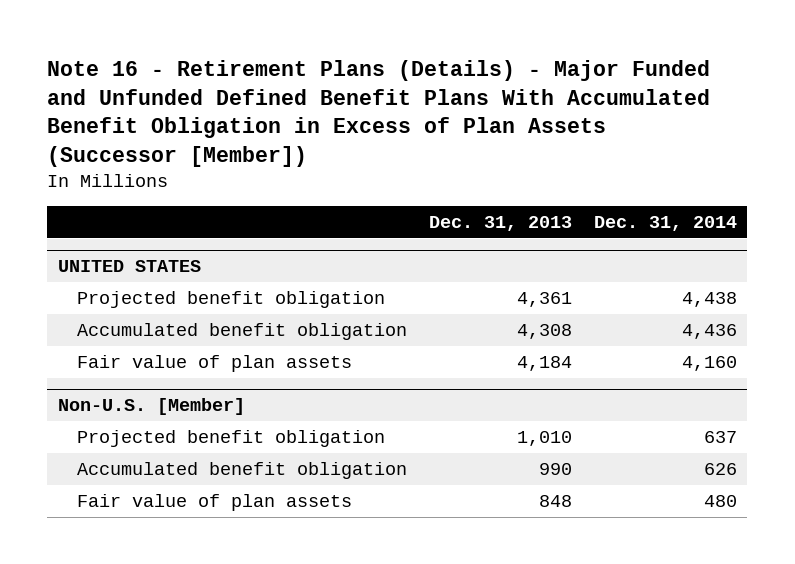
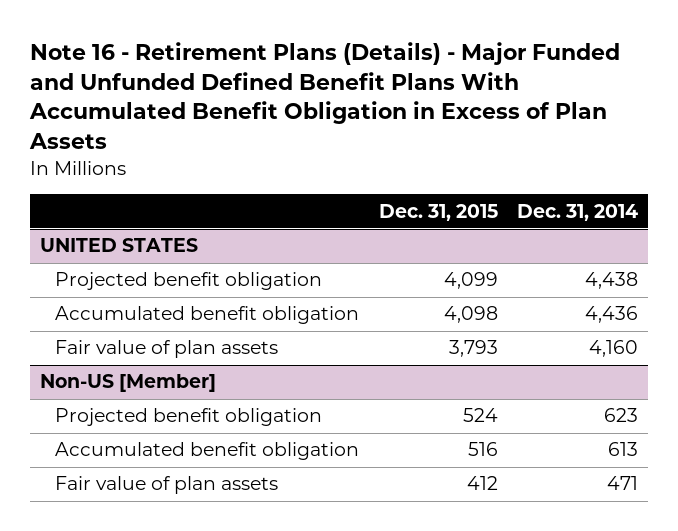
- Note 16 - Retirement Plans (Details) - Major Funded and Unfunded Defined Benefit Plans With Accumulated Benefit Obligation in Excess of Plan Assets (Successor [Member])
+ Note 16 - Retirement Plans (Details) - Major Funded and Unfunded Defined Benefit Plans With Accumulated Benefit Obligation in Excess of Plan Assets
- | Dec. 31, 2013 | Dec. 31, 2014
+ | Dec. 31, 2015 | Dec. 31, 2014
- Non-U.S. [Member]
- Projected benefit obligation | 1,010 | 637
- Accumulated benefit obligation | 990 | 626
- Fair value of plan assets | 848 | 480
+ Non-US [Member]
+ Projected benefit obligation | 524 | 623
+ Accumulated benefit obligation | 516 | 613
+ Fair value of plan assets | 412 | 471

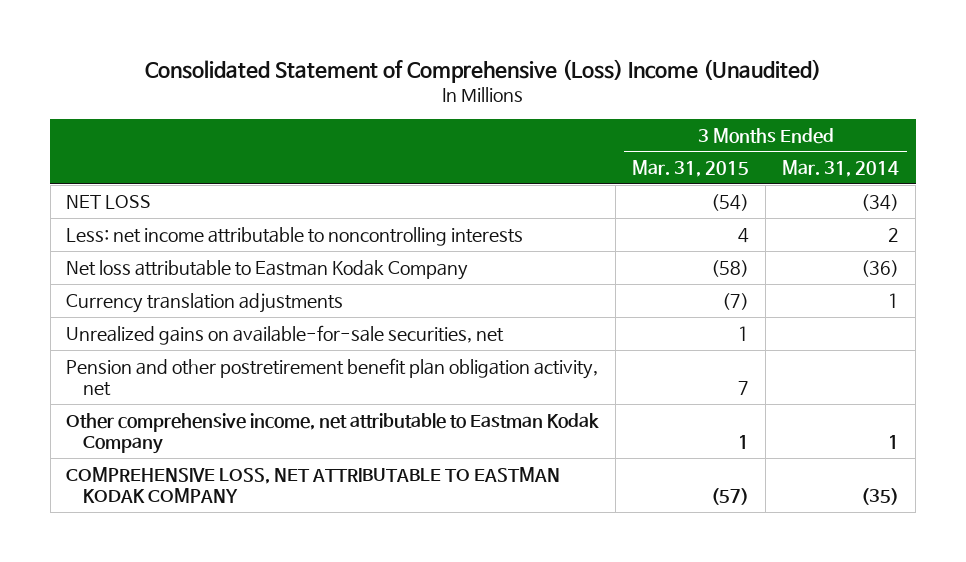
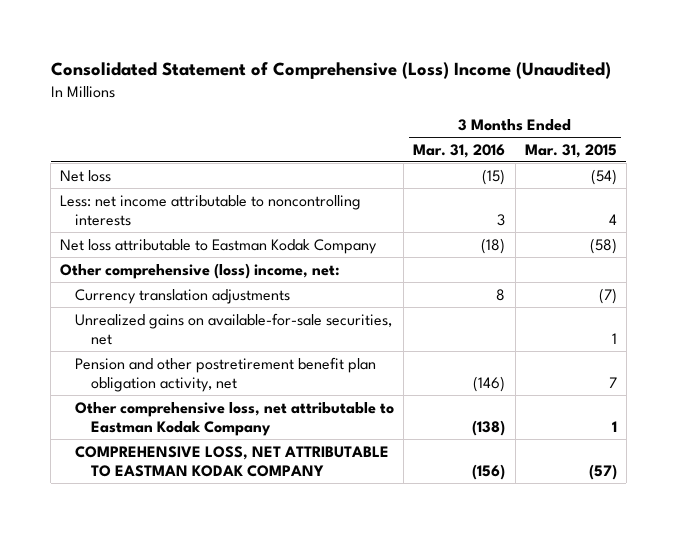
- | 3 Months Ended Mar. 31, 2015 | 3 Months Ended Mar. 31, 2014
+ | 3 Months Ended Mar. 31, 2016 | 3 Months Ended Mar. 31, 2015
- NET LOSS | (54) | (34)
+ Net loss | (15) | (54)
+ Other comprehensive (loss) income, net:
- Other comprehensive income, net attributable to Eastman Kodak Company | 1 | 1
+ Other comprehensive loss, net attributable to Eastman Kodak Company | (138) | 1

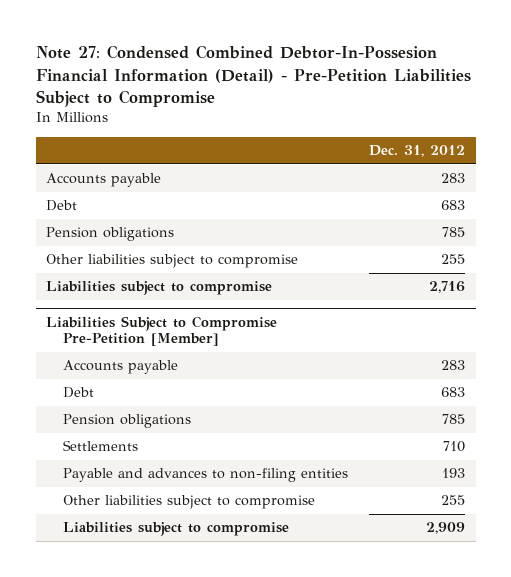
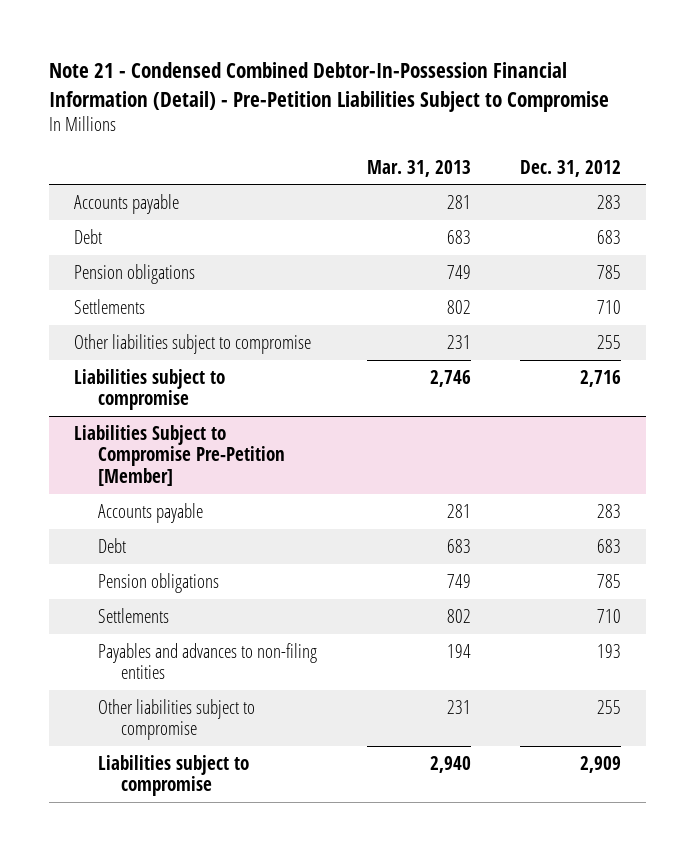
- Note 27: Condensed Combined Debtor-In-Possesion Financial Information (Detail) - Pre-Petition Liabilities Subject to Compromise
+ Note 21 - Condensed Combined Debtor-In-Possession Financial Information (Detail) - Pre-Petition Liabilities Subject to Compromise
- | Dec. 31, 2012
+ | Mar. 31, 2013 | Dec. 31, 2012
+ Settlements | 802 | 710
@ Liabilities Subject to Compromise Pre-Petition [Member]
- Payable and advances to non-filing entities | 193
+ Payables and advances to non-filing entities | 194 | 193

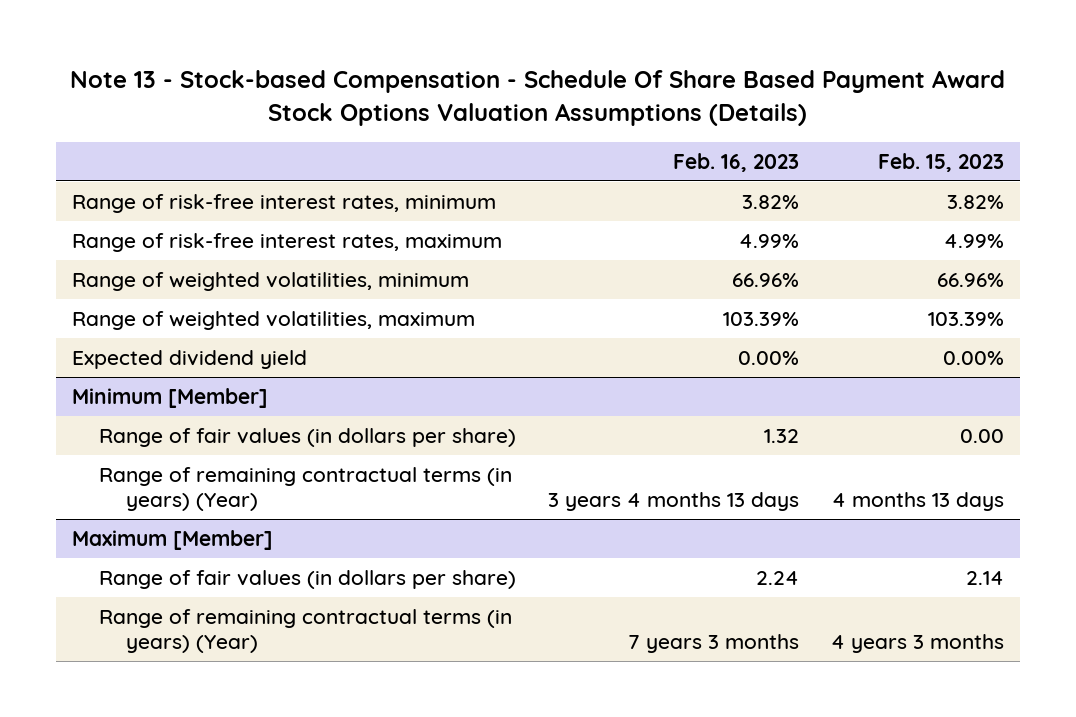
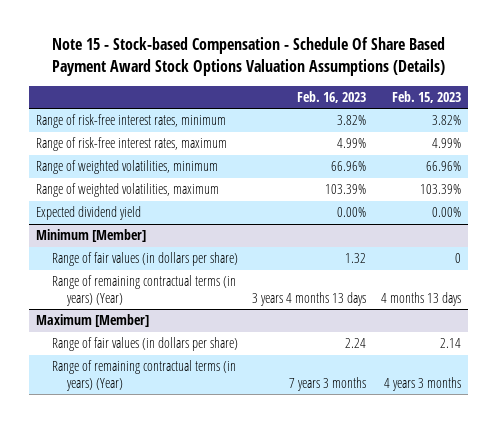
- Note 13 - Stock-based Compensation - Schedule Of Share Based Payment Award Stock Options Valuation Assumptions (Details)
+ Note 15 - Stock-based Compensation - Schedule Of Share Based Payment Award Stock Options Valuation Assumptions (Details)
@ Minimum [Member]
- Range of fair values (in dollars per share) | 1.32 | 0.00
+ Range of fair values (in dollars per share) | 1.32 | 0

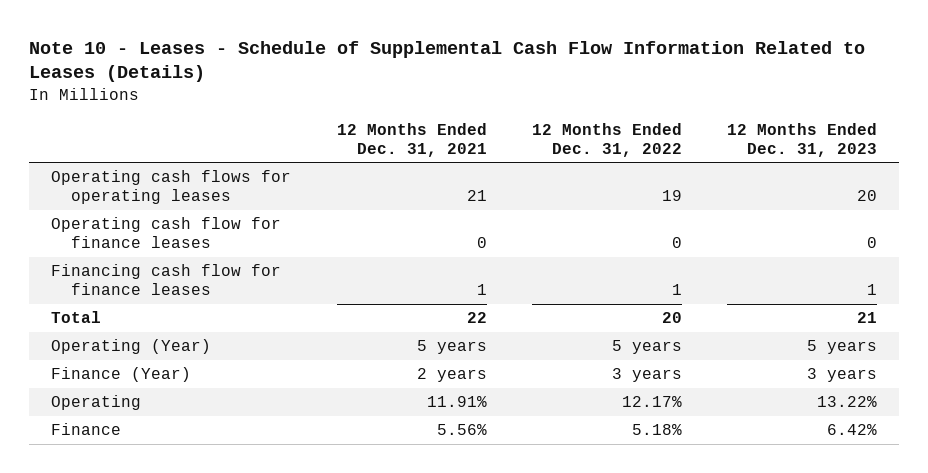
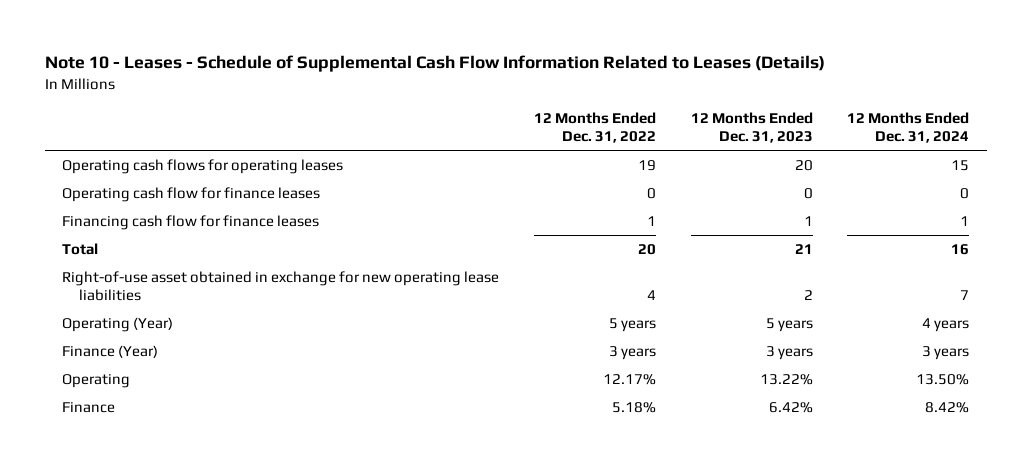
- | 12 Months Ended Dec. 31, 2021 | 12 Months Ended Dec. 31, 2022 | 12 Months Ended Dec. 31, 2023
+ | 12 Months Ended Dec. 31, 2022 | 12 Months Ended Dec. 31, 2023 | 12 Months Ended Dec. 31, 2024
+ Right-of-use asset obtained in exchange for new operating lease liabilities | 4 | 2 | 7

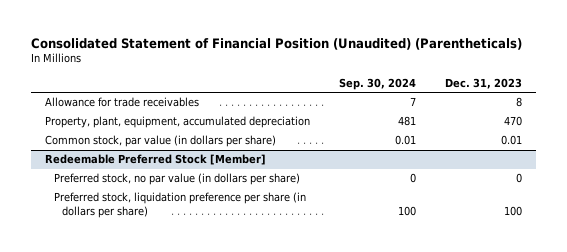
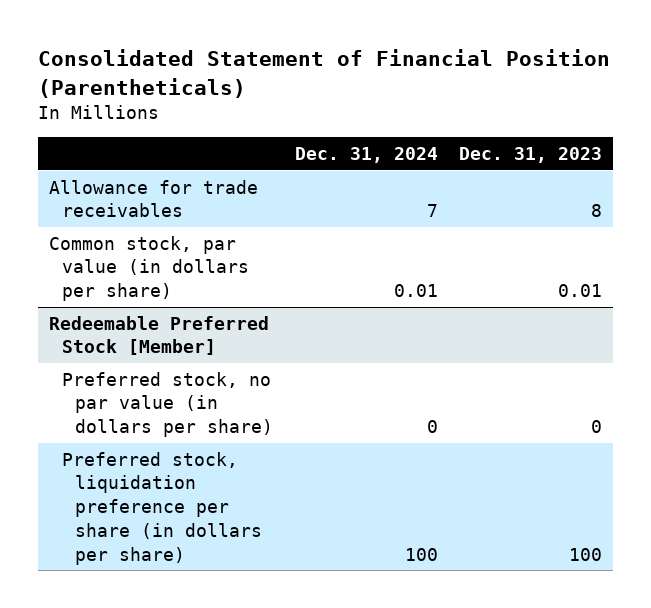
- Consolidated Statement of Financial Position (Unaudited) (Parentheticals)
+ Consolidated Statement of Financial Position (Parentheticals)
- | Sep. 30, 2024 | Dec. 31, 2023
+ | Dec. 31, 2024 | Dec. 31, 2023
- Property, plant, equipment, accumulated depreciation | 481 | 470

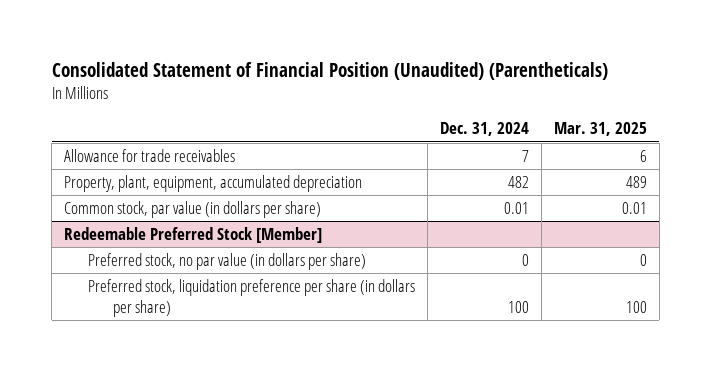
- Consolidated Statement of Financial Position (Parentheticals)
+ Consolidated Statement of Financial Position (Unaudited) (Parentheticals)
- | Dec. 31, 2024 | Dec. 31, 2023
+ | Dec. 31, 2024 | Mar. 31, 2025
+ Property, plant, equipment, accumulated depreciation | 482 | 489

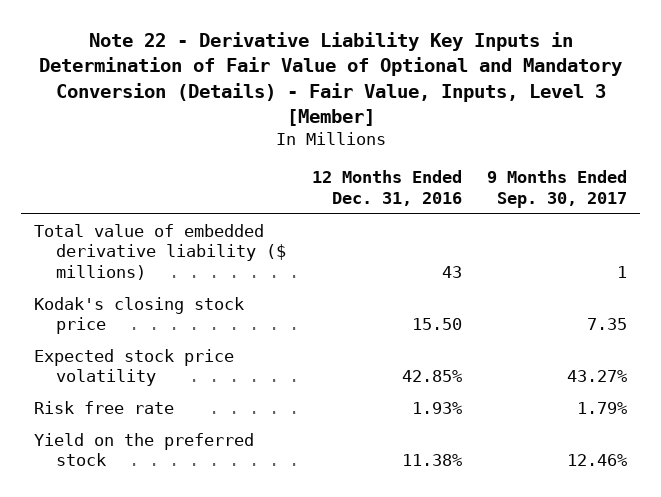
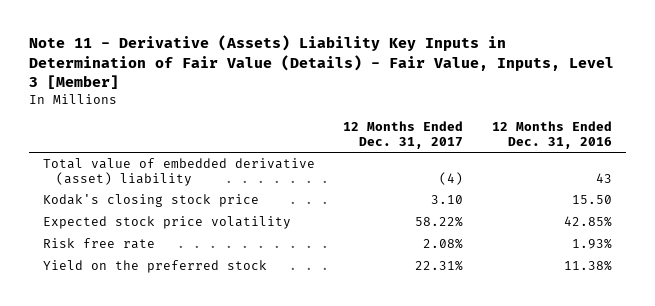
- Note 22 - Derivative Liability Key Inputs in Determination of Fair Value of Optional and Mandatory Conversion (Details) - Fair Value, Inputs, Level 3 [Member]
+ Note 11 - Derivative (Assets) Liability Key Inputs in Determination of Fair Value (Details) - Fair Value, Inputs, Level 3 [Member]
- | 12 Months Ended Dec. 31, 2016 | 9 Months Ended Sep. 30, 2017
+ | 12 Months Ended Dec. 31, 2017 | 12 Months Ended Dec. 31, 2016
- Total value of embedded derivative liability ($ millions) | 43 | 1
+ Total value of embedded derivative (asset) liability | (4) | 43

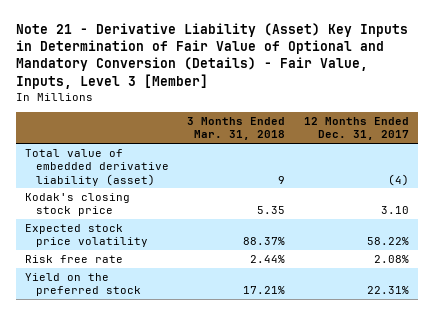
- Note 11 - Derivative (Assets) Liability Key Inputs in Determination of Fair Value (Details) - Fair Value, Inputs, Level 3 [Member]
+ Note 21 - Derivative Liability (Asset) Key Inputs in Determination of Fair Value of Optional and Mandatory Conversion (Details) - Fair Value, Inputs, Level 3 [Member]
- | 12 Months Ended Dec. 31, 2017 | 12 Months Ended Dec. 31, 2016
+ | 3 Months Ended Mar. 31, 2018 | 12 Months Ended Dec. 31, 2017
- Total value of embedded derivative (asset) liability | (4) | 43
+ Total value of embedded derivative liability (asset) | 9 | (4)

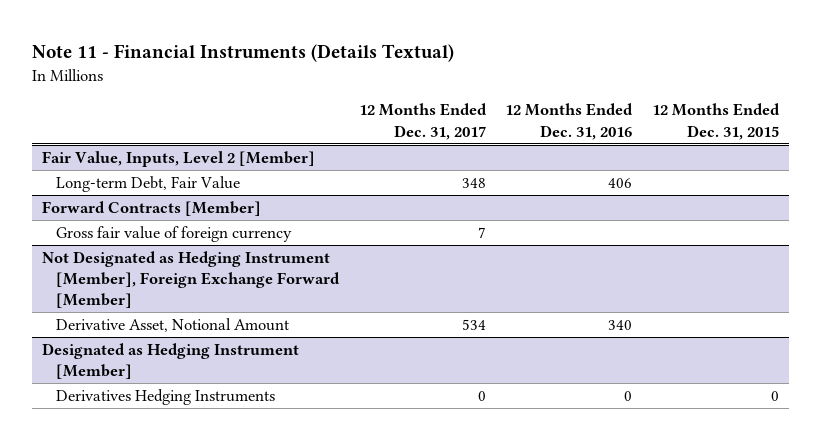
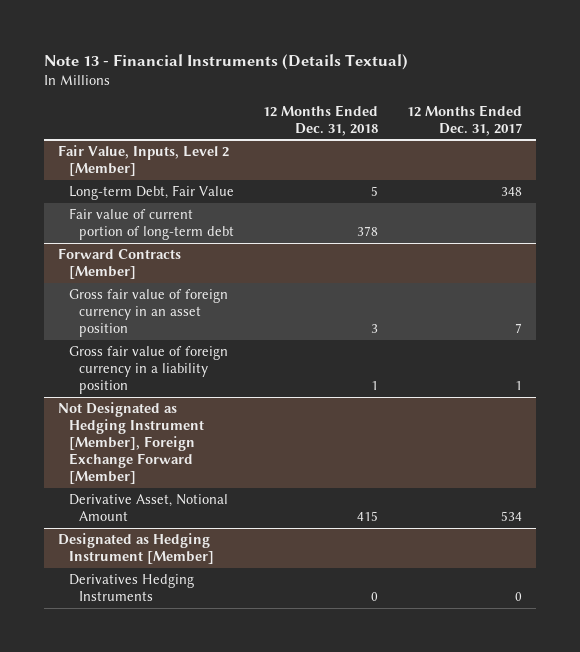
- Note 11 - Financial Instruments (Details Textual)
+ Note 13 - Financial Instruments (Details Textual)
- | 12 Months Ended Dec. 31, 2017 | 12 Months Ended Dec. 31, 2016 | 12 Months Ended Dec. 31, 2015
+ | 12 Months Ended Dec. 31, 2018 | 12 Months Ended Dec. 31, 2017
@ Fair Value, Inputs, Level 2 [Member]
+ Fair value of current portion of long-term debt | 378 |
@ Forward Contracts [Member]
- Gross fair value of foreign currency | 7 | |
+ Gross fair value of foreign currency in an asset position | 3 | 7
+ Gross fair value of foreign currency in a liability position | 1 | 1

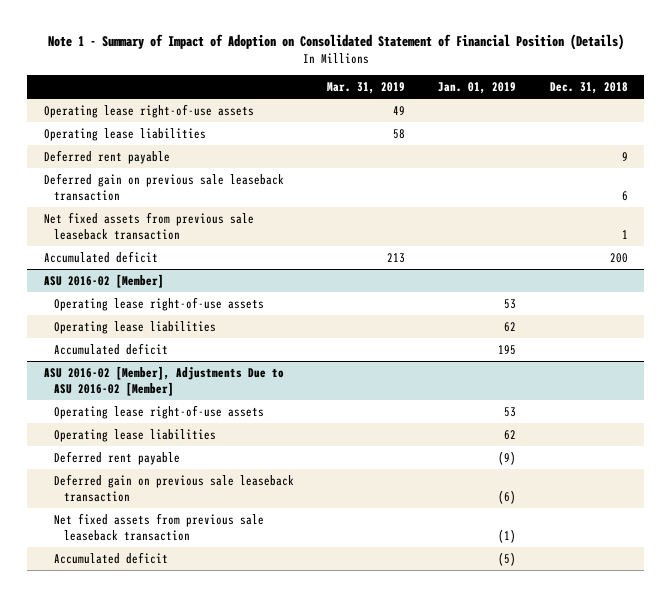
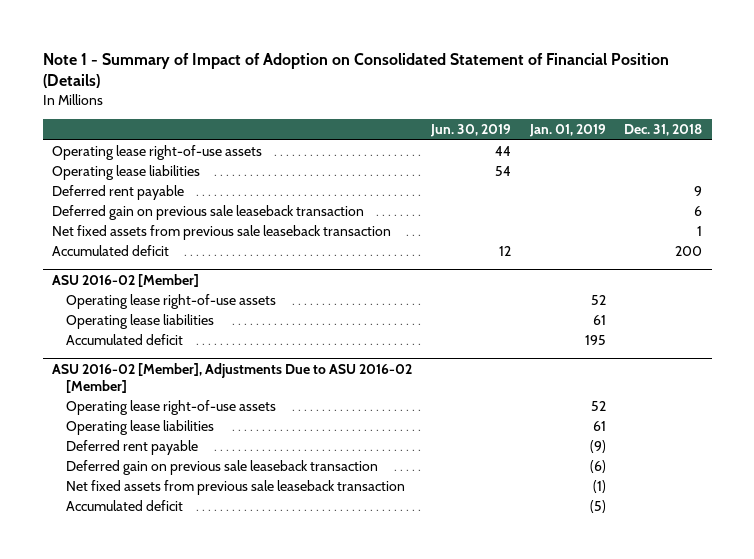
- | Mar. 31, 2019 | Jan. 01, 2019 | Dec. 31, 2018
+ | Jun. 30, 2019 | Jan. 01, 2019 | Dec. 31, 2018
@ ASU 2016-02 [Member]
- Operating lease right-of-use assets | | 53 |
- Operating lease liabilities | | 62 |
+ Operating lease right-of-use assets | | 52 |
+ Operating lease liabilities | | 61 |
@ ASU 2016-02 [Member], Adjustments Due to ASU 2016-02 [Member]
- Operating lease right-of-use assets | | 53 |
- Operating lease liabilities | | 62 |
+ Operating lease right-of-use assets | | 52 |
+ Operating lease liabilities | | 61 |

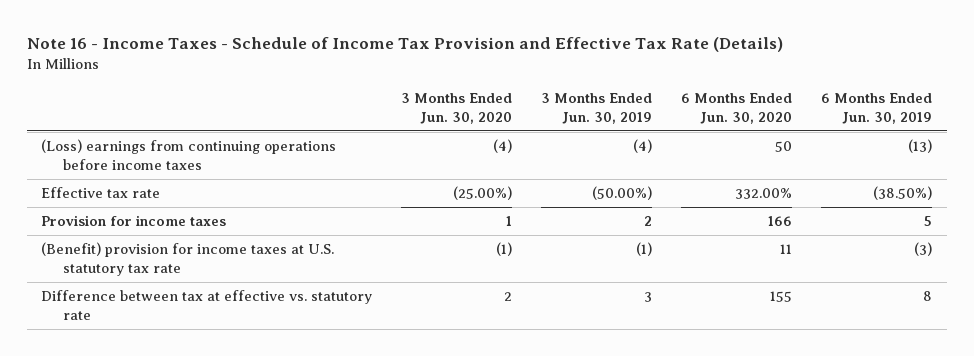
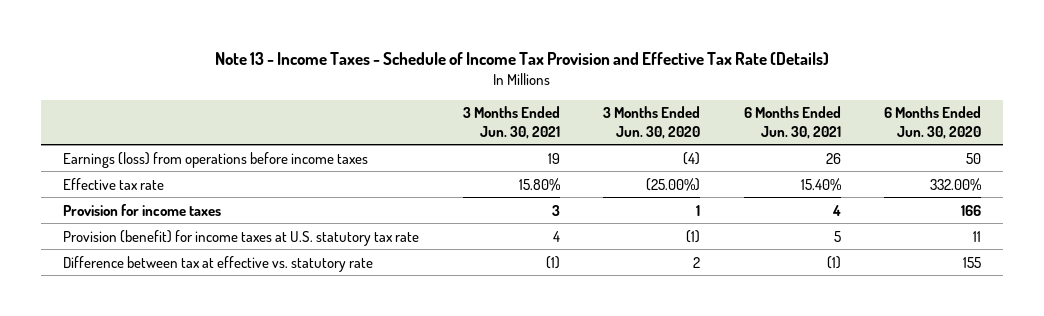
- Note 16 - Income Taxes - Schedule of Income Tax Provision and Effective Tax Rate (Details)
+ Note 13 - Income Taxes - Schedule of Income Tax Provision and Effective Tax Rate (Details)
- | 3 Months Ended Jun. 30, 2020 | 3 Months Ended Jun. 30, 2019 | 6 Months Ended Jun. 30, 2020 | 6 Months Ended Jun. 30, 2019
+ | 3 Months Ended Jun. 30, 2021 | 3 Months Ended Jun. 30, 2020 | 6 Months Ended Jun. 30, 2021 | 6 Months Ended Jun. 30, 2020
- (Loss) earnings from continuing operations before income taxes | (4) | (4) | 50 | (13)
+ Earnings (loss) from operations before income taxes | 19 | (4) | 26 | 50
- (Benefit) provision for income taxes at U.S. statutory tax rate | (1) | (1) | 11 | (3)
+ Provision (benefit) for income taxes at U.S. statutory tax rate | 4 | (1) | 5 | 11

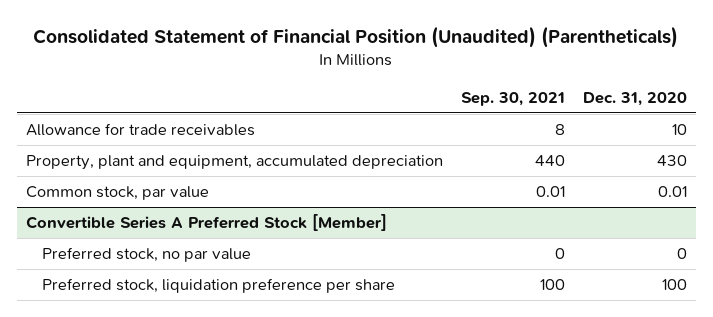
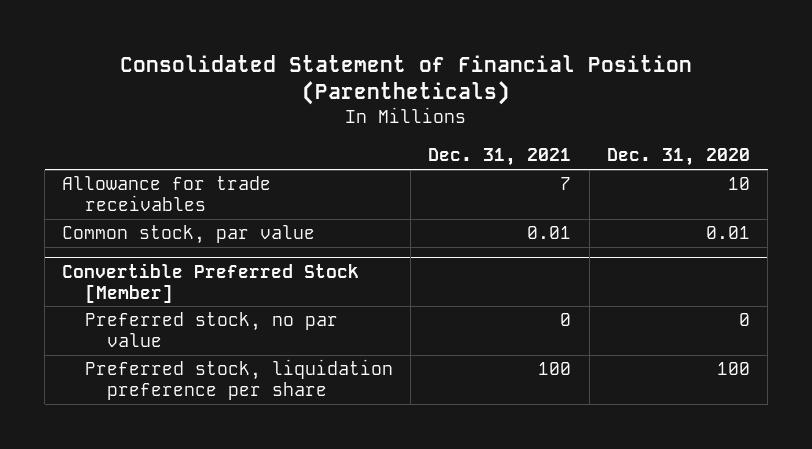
- Consolidated Statement of Financial Position (Unaudited) (Parentheticals)
+ Consolidated Statement of Financial Position (Parentheticals)
- | Sep. 30, 2021 | Dec. 31, 2020
+ | Dec. 31, 2021 | Dec. 31, 2020
- Property, plant and equipment, accumulated depreciation | 440 | 430
- Convertible Series A Preferred Stock [Member]
+ Convertible Preferred Stock [Member]

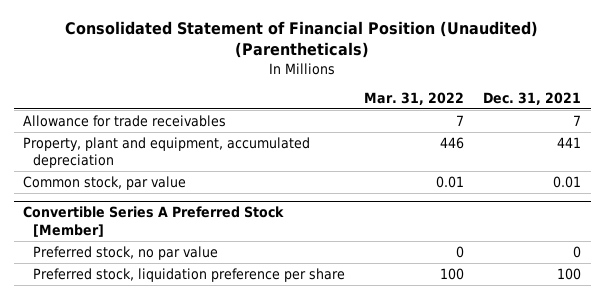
- Consolidated Statement of Financial Position (Parentheticals)
+ Consolidated Statement of Financial Position (Unaudited) (Parentheticals)
- | Dec. 31, 2021 | Dec. 31, 2020
+ | Mar. 31, 2022 | Dec. 31, 2021
+ Property, plant and equipment, accumulated depreciation | 446 | 441
- Convertible Preferred Stock [Member]
+ Convertible Series A Preferred Stock [Member]

